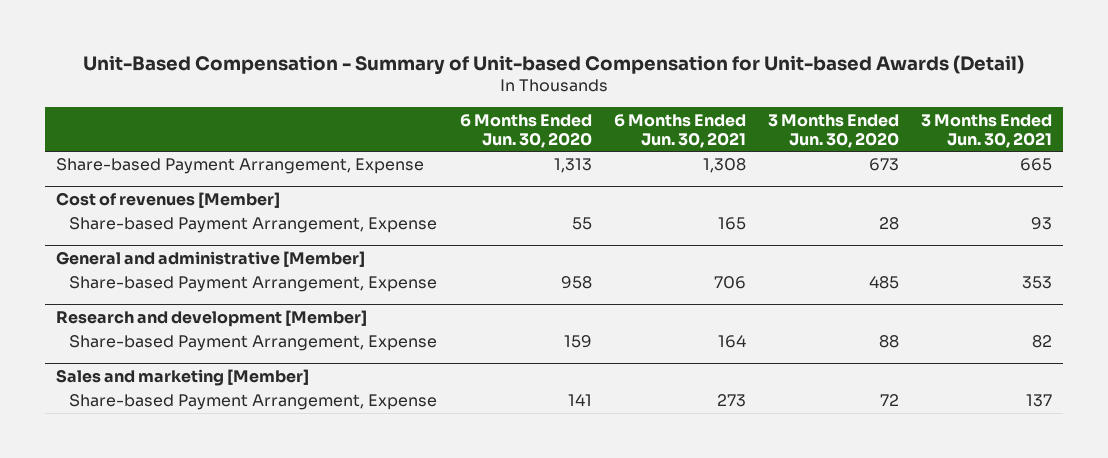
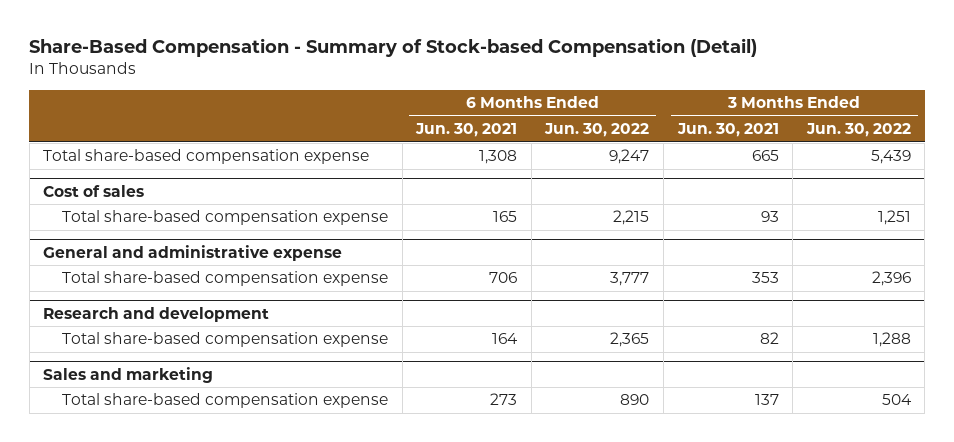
- Unit-Based Compensation - Summary of Unit-based Compensation for Unit-based Awards (Detail)
+ Share-Based Compensation - Summary of Stock-based Compensation (Detail)
- | 6 Months Ended Jun. 30, 2020 | 6 Months Ended Jun. 30, 2021 | 3 Months Ended Jun. 30, 2020 | 3 Months Ended Jun. 30, 2021
+ | 6 Months Ended Jun. 30, 2021 | 6 Months Ended Jun. 30, 2022 | 3 Months Ended Jun. 30, 2021 | 3 Months Ended Jun. 30, 2022
- Share-based Payment Arrangement, Expense | 1,313 | 1,308 | 673 | 665
- Cost of revenues [Member]
- Share-based Payment Arrangement, Expense | 55 | 165 | 28 | 93
- General and administrative [Member]
- Share-based Payment Arrangement, Expense | 958 | 706 | 485 | 353
- Research and development [Member]
- Share-based Payment Arrangement, Expense | 159 | 164 | 88 | 82
- Sales and marketing [Member]
- Share-based Payment Arrangement, Expense | 141 | 273 | 72 | 137
+ Total share-based compensation expense | 1,308 | 9,247 | 665 | 5,439
+ Cost of sales
+ Total share-based compensation expense | 165 | 2,215 | 93 | 1,251
+ General and administrative expense
+ Total share-based compensation expense | 706 | 3,777 | 353 | 2,396
+ Research and development
+ Total share-based compensation expense | 164 | 2,365 | 82 | 1,288
+ Sales and marketing
+ Total share-based compensation expense | 273 | 890 | 137 | 504

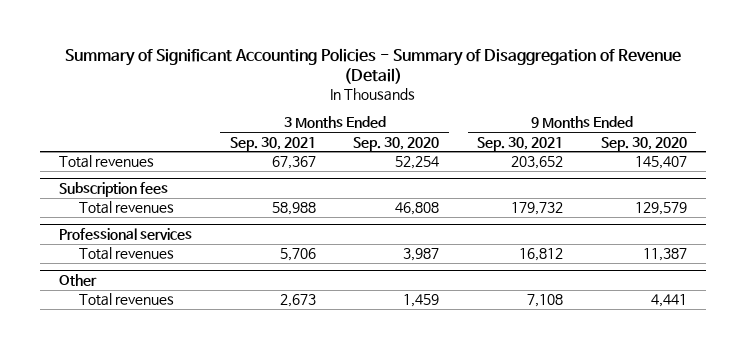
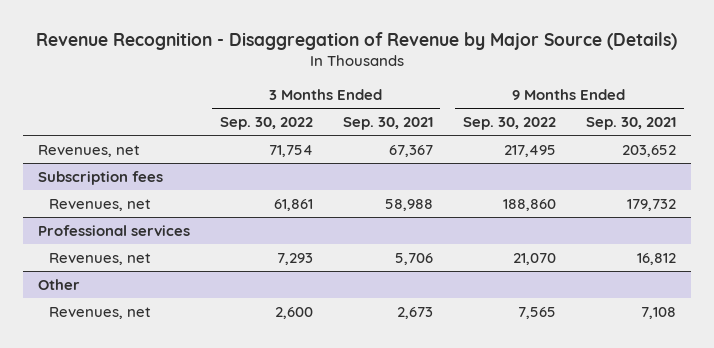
- Summary of Significant Accounting Policies - Summary of Disaggregation of Revenue (Detail)
+ Revenue Recognition - Disaggregation of Revenue by Major Source (Details)
- | 3 Months Ended Sep. 30, 2021 | 3 Months Ended Sep. 30, 2020 | 9 Months Ended Sep. 30, 2021 | 9 Months Ended Sep. 30, 2020
+ | 3 Months Ended Sep. 30, 2022 | 3 Months Ended Sep. 30, 2021 | 9 Months Ended Sep. 30, 2022 | 9 Months Ended Sep. 30, 2021
- Total revenues | 67,367 | 52,254 | 203,652 | 145,407
+ Revenues, net | 71,754 | 67,367 | 217,495 | 203,652
@ Subscription fees
- Total revenues | 58,988 | 46,808 | 179,732 | 129,579
+ Revenues, net | 61,861 | 58,988 | 188,860 | 179,732
@ Professional services
- Total revenues | 5,706 | 3,987 | 16,812 | 11,387
+ Revenues, net | 7,293 | 5,706 | 21,070 | 16,812
@ Other
- Total revenues | 2,673 | 1,459 | 7,108 | 4,441
+ Revenues, net | 2,600 | 2,673 | 7,565 | 7,108

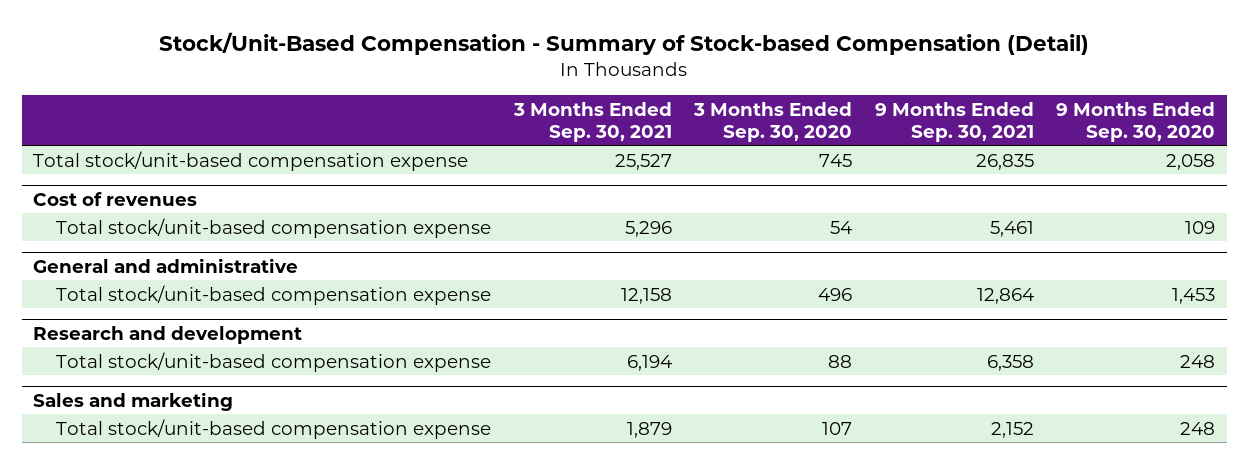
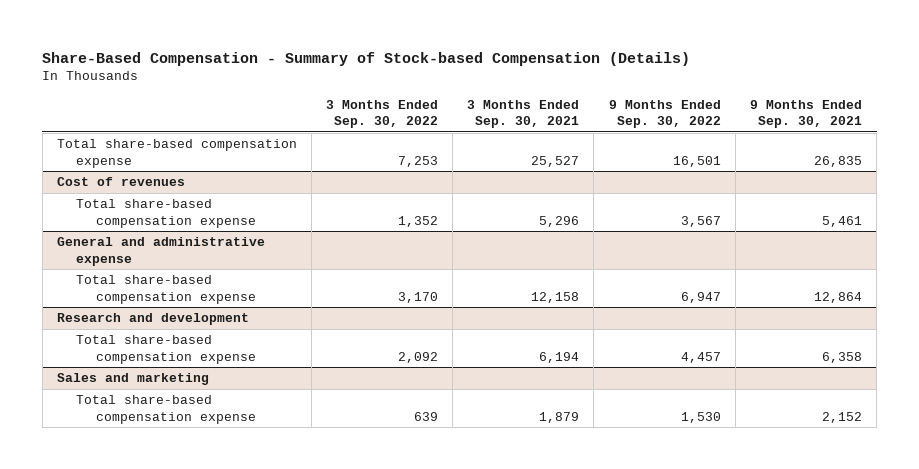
- Stock/Unit-Based Compensation - Summary of Stock-based Compensation (Detail)
+ Share-Based Compensation - Summary of Stock-based Compensation (Details)
- | 3 Months Ended Sep. 30, 2021 | 3 Months Ended Sep. 30, 2020 | 9 Months Ended Sep. 30, 2021 | 9 Months Ended Sep. 30, 2020
+ | 3 Months Ended Sep. 30, 2022 | 3 Months Ended Sep. 30, 2021 | 9 Months Ended Sep. 30, 2022 | 9 Months Ended Sep. 30, 2021
- Total stock/unit-based compensation expense | 25,527 | 745 | 26,835 | 2,058
+ Total share-based compensation expense | 7,253 | 25,527 | 16,501 | 26,835
@ Cost of revenues
- Total stock/unit-based compensation expense | 5,296 | 54 | 5,461 | 109
- General and administrative
- Total stock/unit-based compensation expense | 12,158 | 496 | 12,864 | 1,453
@ Cost of revenues
+ Total share-based compensation expense | 1,352 | 5,296 | 3,567 | 5,461
+ General and administrative expense
+ Total share-based compensation expense | 3,170 | 12,158 | 6,947 | 12,864
@ Research and development
- Total stock/unit-based compensation expense | 6,194 | 88 | 6,358 | 248
+ Total share-based compensation expense | 2,092 | 6,194 | 4,457 | 6,358
@ Sales and marketing
- Total stock/unit-based compensation expense | 1,879 | 107 | 2,152 | 248
+ Total share-based compensation expense | 639 | 1,879 | 1,530 | 2,152

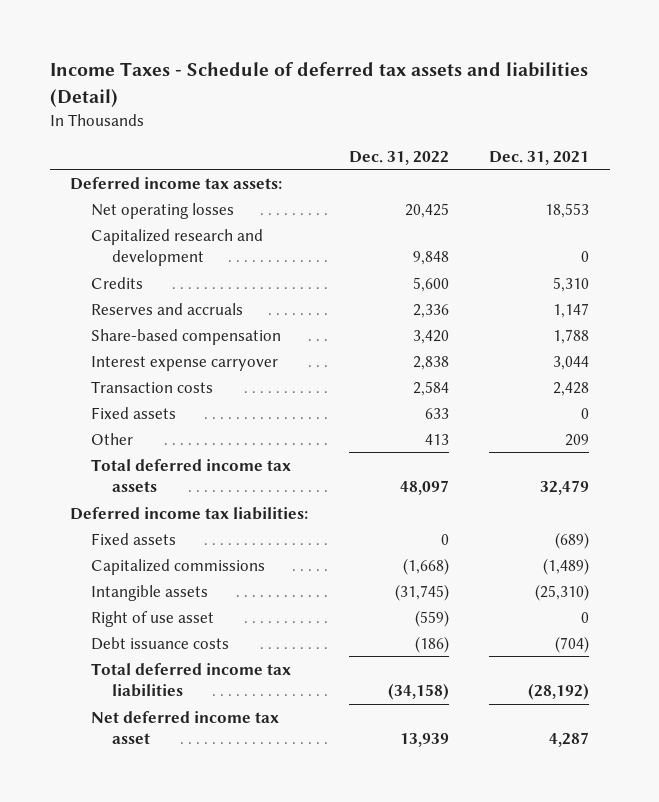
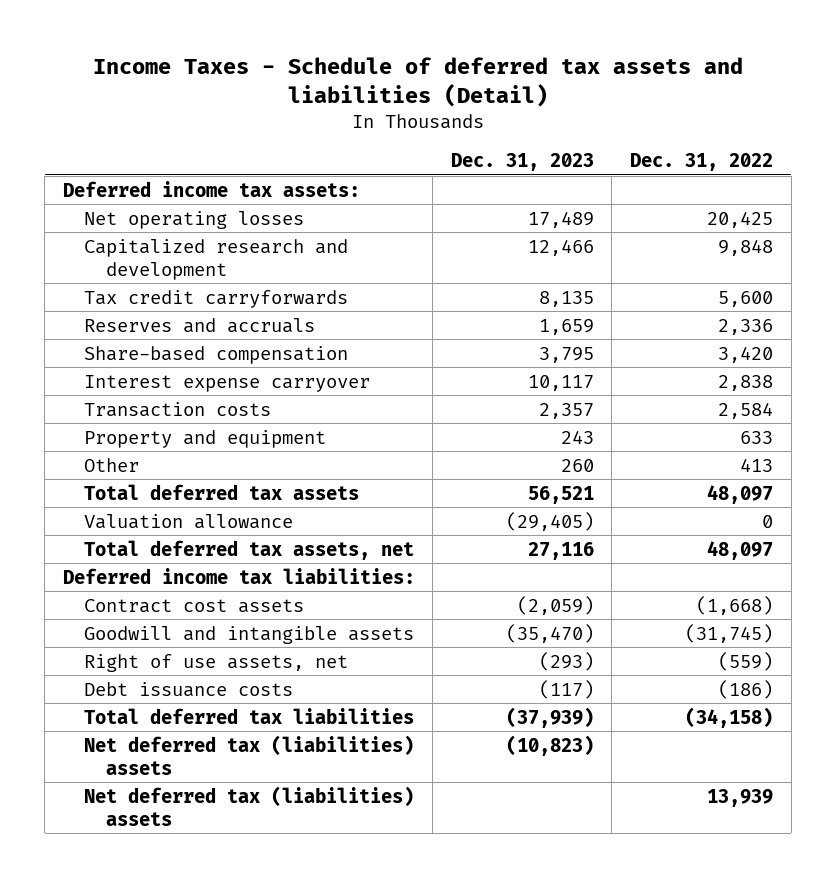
- | Dec. 31, 2022 | Dec. 31, 2021
+ | Dec. 31, 2023 | Dec. 31, 2022
- Credits | 5,600 | 5,310
+ Tax credit carryforwards | 8,135 | 5,600
- Fixed assets | 633 | 0
+ Property and equipment | 243 | 633
- Total deferred income tax assets | 48,097 | 32,479
+ Total deferred tax assets | 56,521 | 48,097
+ Valuation allowance | (29,405) | 0
+ Total deferred tax assets, net | 27,116 | 48,097
- Fixed assets | 0 | (689)
- Capitalized commissions | (1,668) | (1,489)
- Intangible assets | (31,745) | (25,310)
- Right of use asset | (559) | 0
+ Contract cost assets | (2,059) | (1,668)
+ Goodwill and intangible assets | (35,470) | (31,745)
+ Right of use assets, net | (293) | (559)
- Total deferred income tax liabilities | (34,158) | (28,192)
- Net deferred income tax asset | 13,939 | 4,287
+ Total deferred tax liabilities | (37,939) | (34,158)
+ Net deferred tax (liabilities) assets | (10,823) |
+ Net deferred tax (liabilities) assets | | 13,939

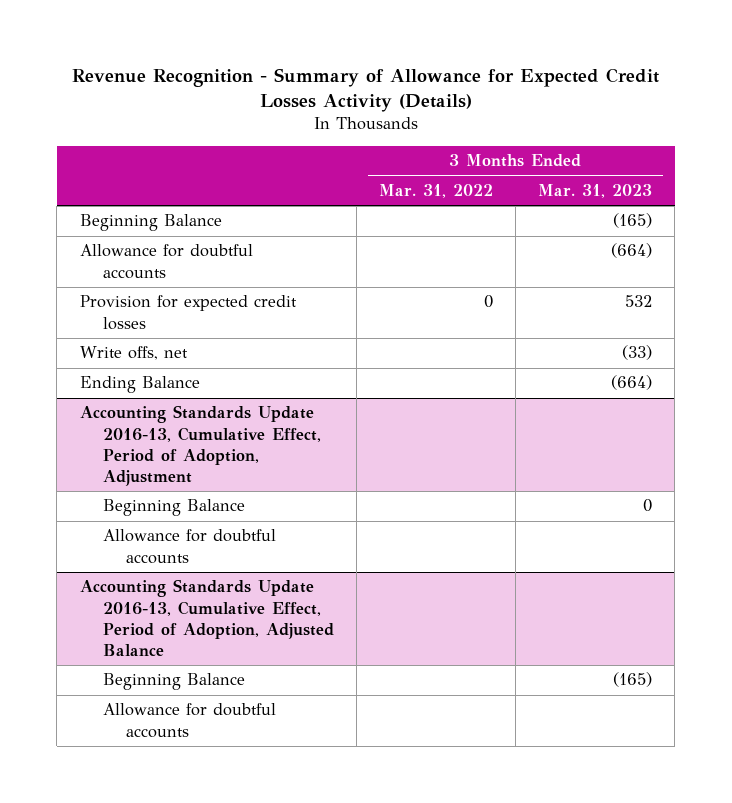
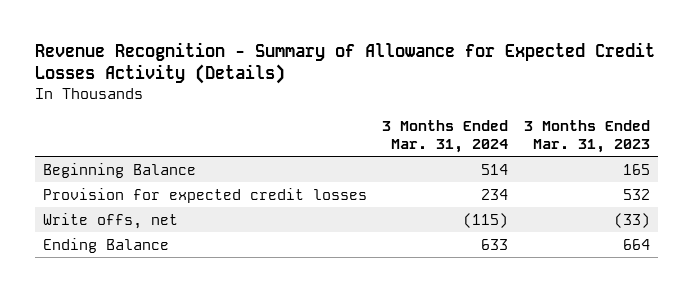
- | 3 Months Ended Mar. 31, 2022 | 3 Months Ended Mar. 31, 2023
+ | 3 Months Ended Mar. 31, 2024 | 3 Months Ended Mar. 31, 2023
- Beginning Balance | | (165)
- Allowance for doubtful accounts | | (664)
+ Beginning Balance | 514 | 165
- Ending Balance | | (664)
- Accounting Standards Update 2016-13, Cumulative Effect, Period of Adoption, Adjustment
- Beginning Balance | | 0
- Allowance for doubtful accounts
- Accounting Standards Update 2016-13, Cumulative Effect, Period of Adoption, Adjusted Balance
- Beginning Balance | | (165)
- Allowance for doubtful accounts
+ Ending Balance | 633 | 664

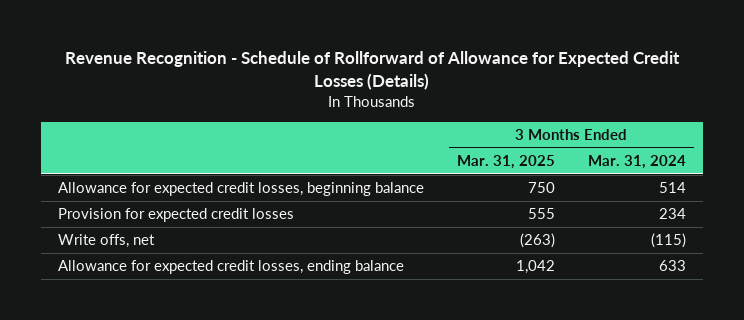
- Revenue Recognition - Summary of Allowance for Expected Credit Losses Activity (Details)
+ Revenue Recognition - Schedule of Rollforward of Allowance for Expected Credit Losses (Details)
- | 3 Months Ended Mar. 31, 2024 | 3 Months Ended Mar. 31, 2023
+ | 3 Months Ended Mar. 31, 2025 | 3 Months Ended Mar. 31, 2024
- Beginning Balance | 514 | 165
+ Allowance for expected credit losses, beginning balance | 750 | 514
- Ending Balance | 633 | 664
+ Allowance for expected credit losses, ending balance | 1,042 | 633

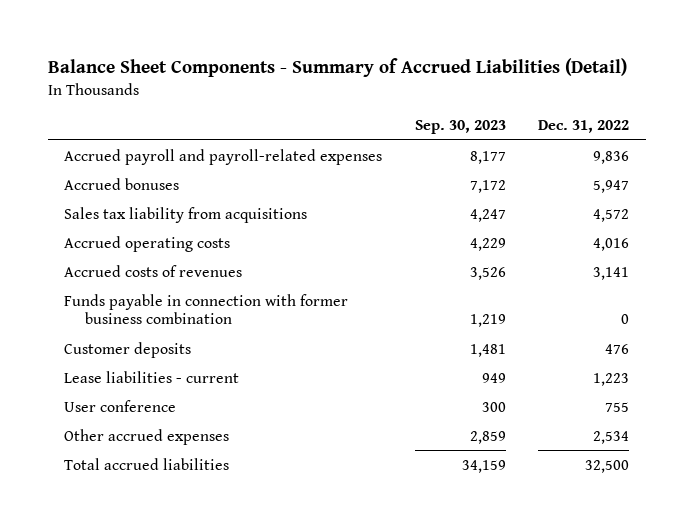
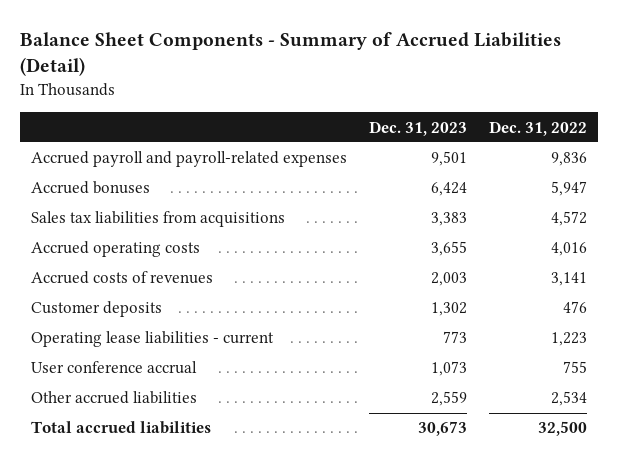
- | Sep. 30, 2023 | Dec. 31, 2022
+ | Dec. 31, 2023 | Dec. 31, 2022
- Sales tax liability from acquisitions | 4,247 | 4,572
+ Sales tax liabilities from acquisitions | 3,383 | 4,572
- Funds payable in connection with former business combination | 1,219 | 0
- Lease liabilities - current | 949 | 1,223
- User conference | 300 | 755
- Other accrued expenses | 2,859 | 2,534
+ Operating lease liabilities - current | 773 | 1,223
+ User conference accrual | 1,073 | 755
+ Other accrued liabilities | 2,559 | 2,534

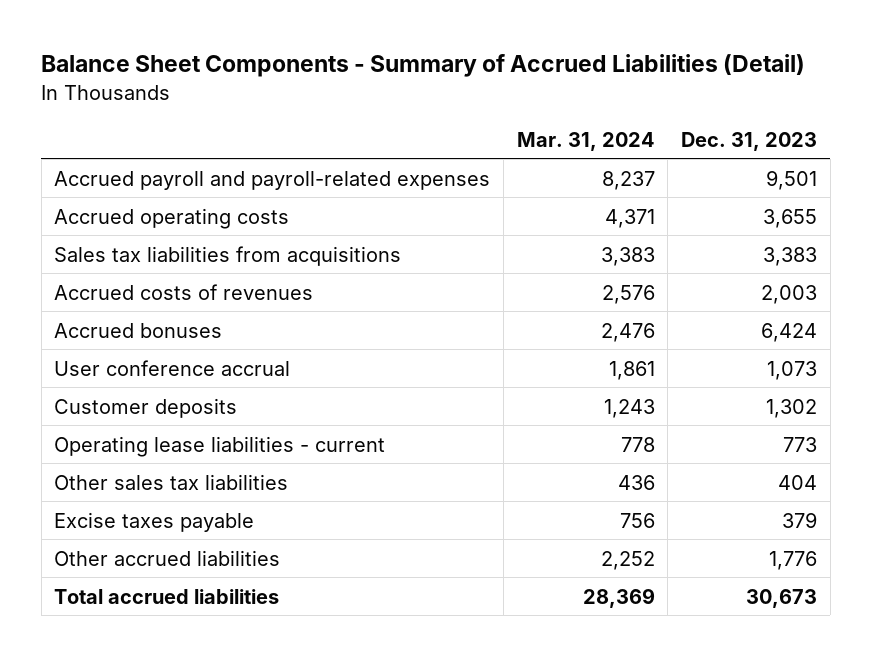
- | Dec. 31, 2023 | Dec. 31, 2022
+ | Mar. 31, 2024 | Dec. 31, 2023
moved down: Sales tax liabilities from acquisitions | 3,383 | 3,383
moved down: Accrued bonuses | 2,476 | 6,424
moved up: User conference accrual | 1,861 | 1,073
- Other accrued liabilities | 2,559 | 2,534
+ Other sales tax liabilities | 436 | 404
+ Excise taxes payable | 756 | 379
+ Other accrued liabilities | 2,252 | 1,776

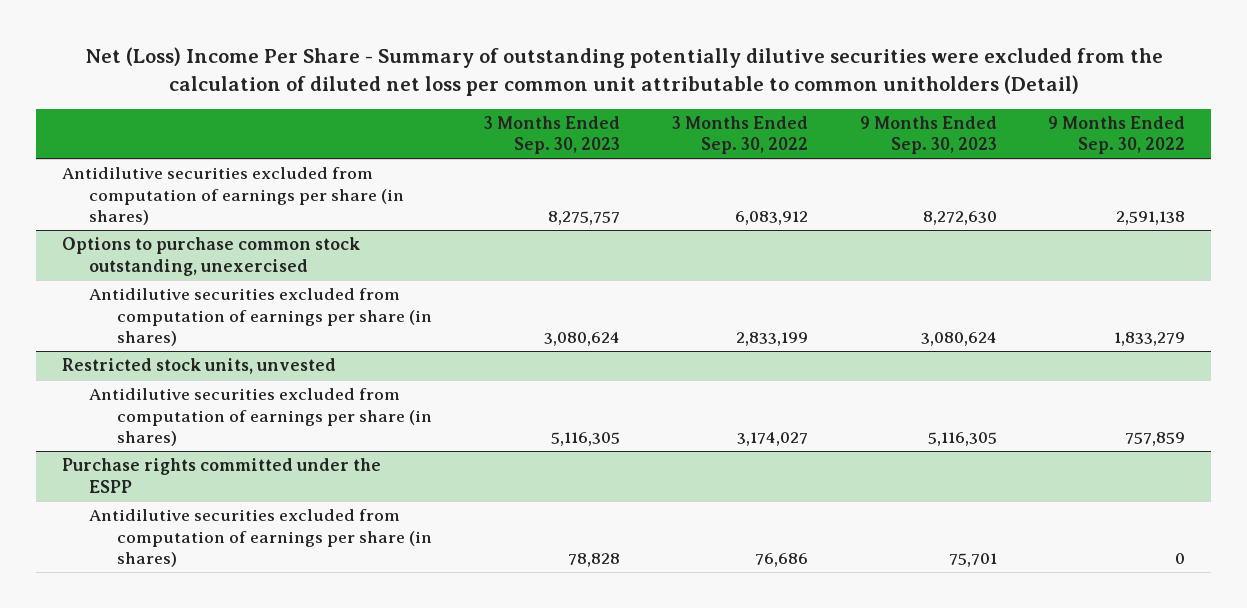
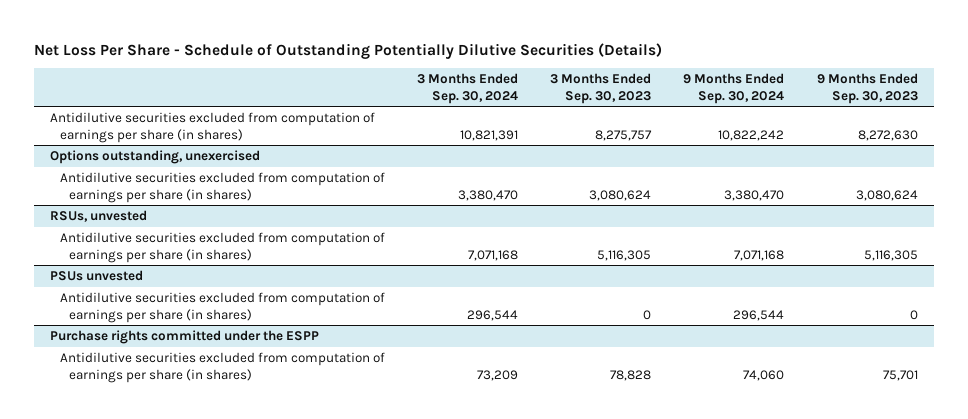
- Net (Loss) Income Per Share - Summary of outstanding potentially dilutive securities were excluded from the calculation of diluted net loss per common unit attributable to common unitholders (Detail)
+ Net Loss Per Share - Schedule of Outstanding Potentially Dilutive Securities (Details)
- | 3 Months Ended Sep. 30, 2023 | 3 Months Ended Sep. 30, 2022 | 9 Months Ended Sep. 30, 2023 | 9 Months Ended Sep. 30, 2022
+ | 3 Months Ended Sep. 30, 2024 | 3 Months Ended Sep. 30, 2023 | 9 Months Ended Sep. 30, 2024 | 9 Months Ended Sep. 30, 2023
- Options to purchase common stock outstanding, unexercised
+ Options outstanding, unexercised
- Restricted stock units, unvested
+ RSUs, unvested
+ PSUs unvested
+ Antidilutive securities excluded from computation of earnings per share (in shares) | 296,544 | 0 | 296,544 | 0

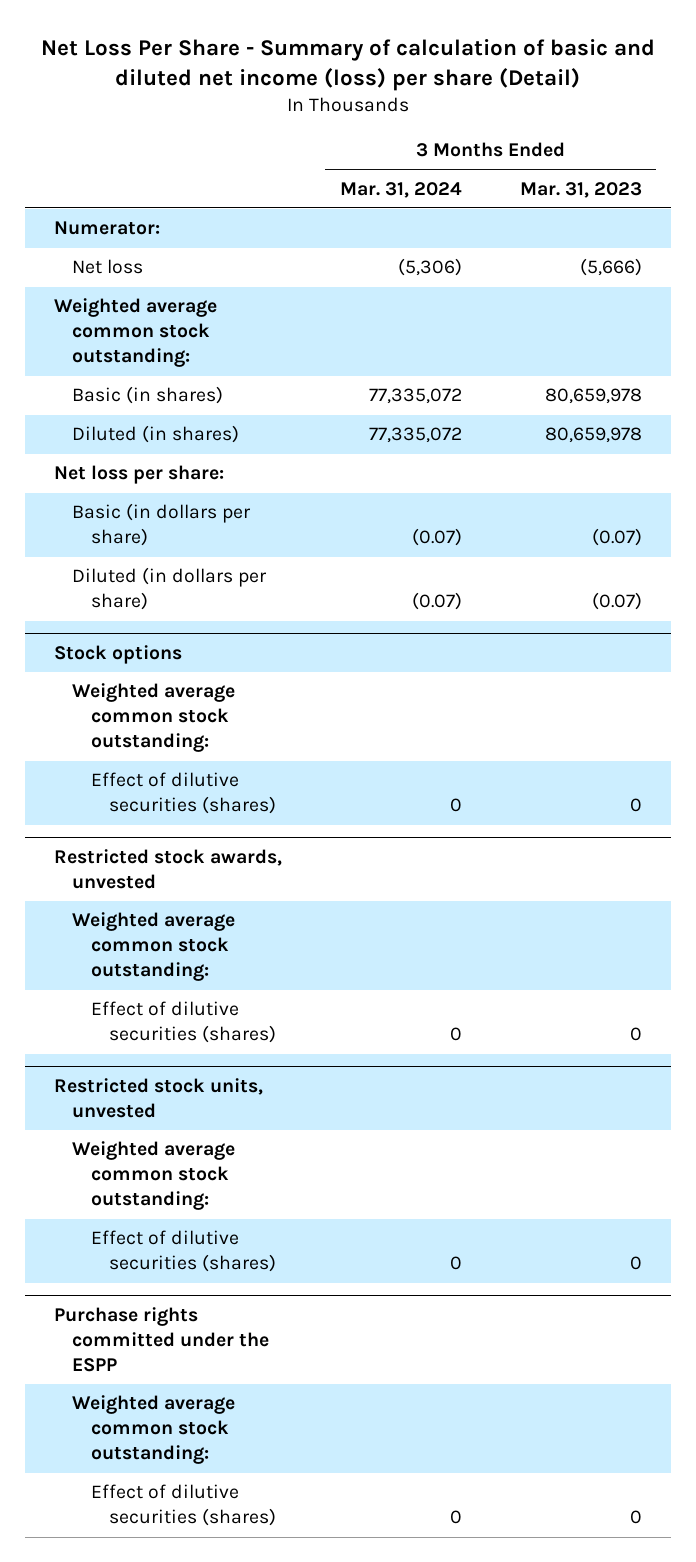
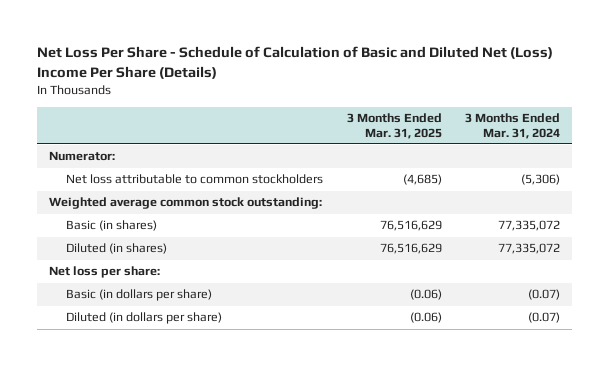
- Net Loss Per Share - Summary of calculation of basic and diluted net income (loss) per share (Detail)
+ Net Loss Per Share - Schedule of Calculation of Basic and Diluted Net (Loss) Income Per Share (Details)
- | 3 Months Ended Mar. 31, 2024 | 3 Months Ended Mar. 31, 2023
+ | 3 Months Ended Mar. 31, 2025 | 3 Months Ended Mar. 31, 2024
- Net loss | (5,306) | (5,666)
+ Net loss attributable to common stockholders | (4,685) | (5,306)
- Stock options
- Weighted average common stock outstanding:
- Effect of dilutive securities (shares) | 0 | 0
- Restricted stock awards, unvested
- Weighted average common stock outstanding:
- Effect of dilutive securities (shares) | 0 | 0
- Restricted stock units, unvested
- Weighted average common stock outstanding:
- Effect of dilutive securities (shares) | 0 | 0
- Purchase rights committed under the ESPP
- Weighted average common stock outstanding:
- Effect of dilutive securities (shares) | 0 | 0

